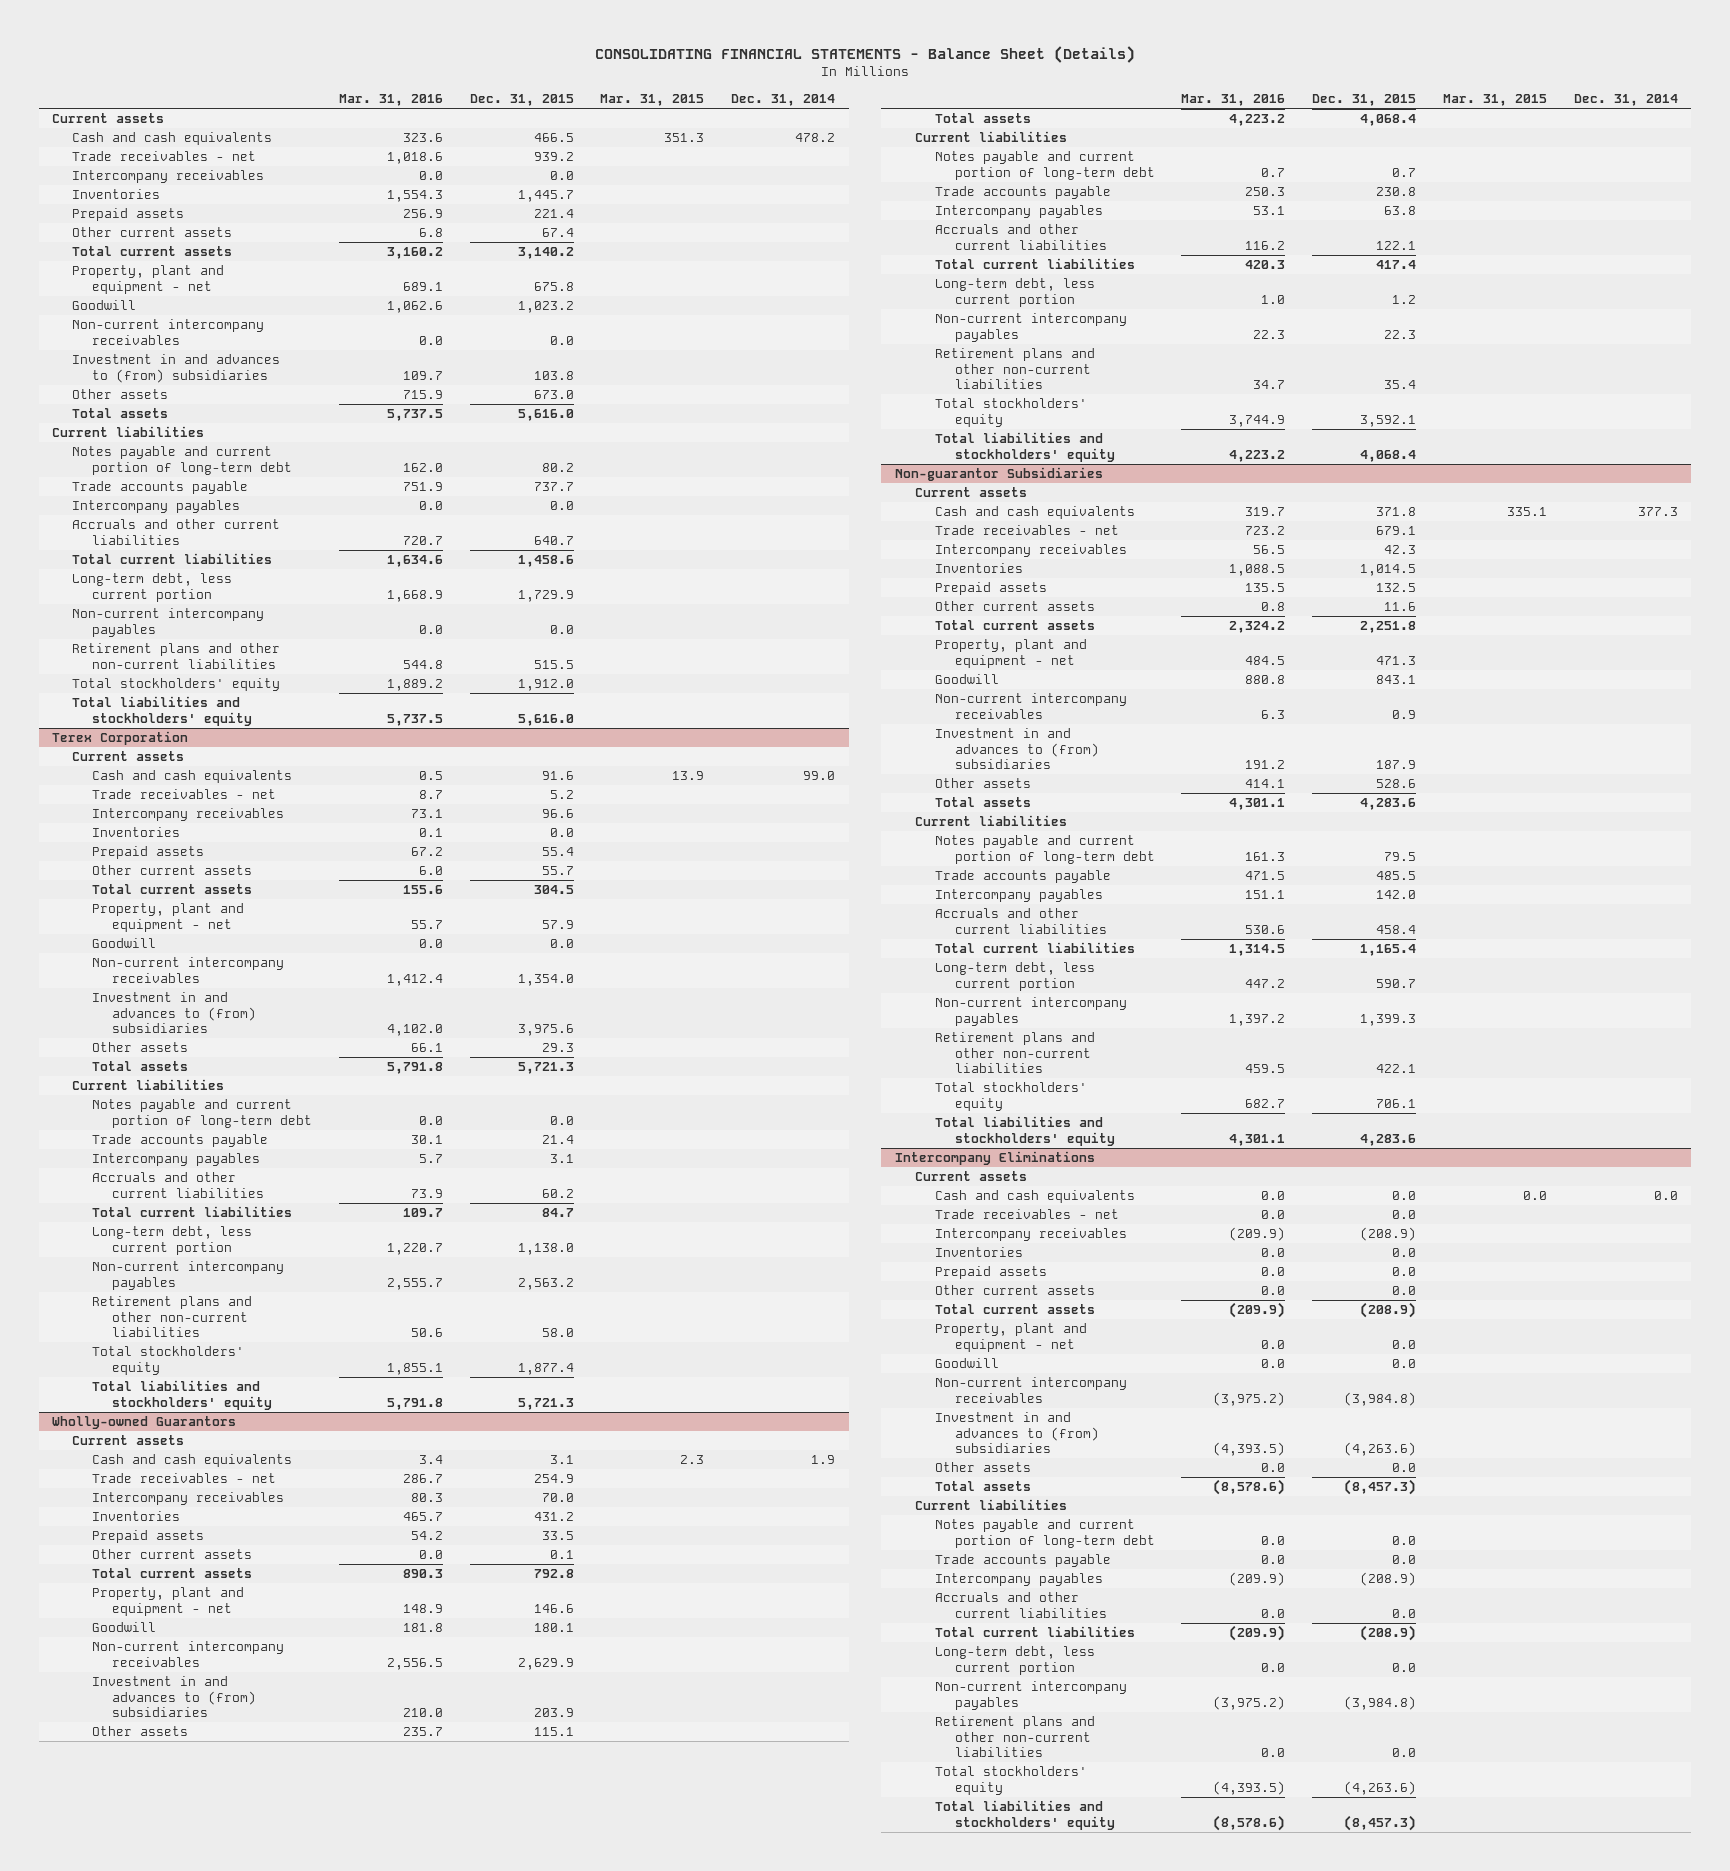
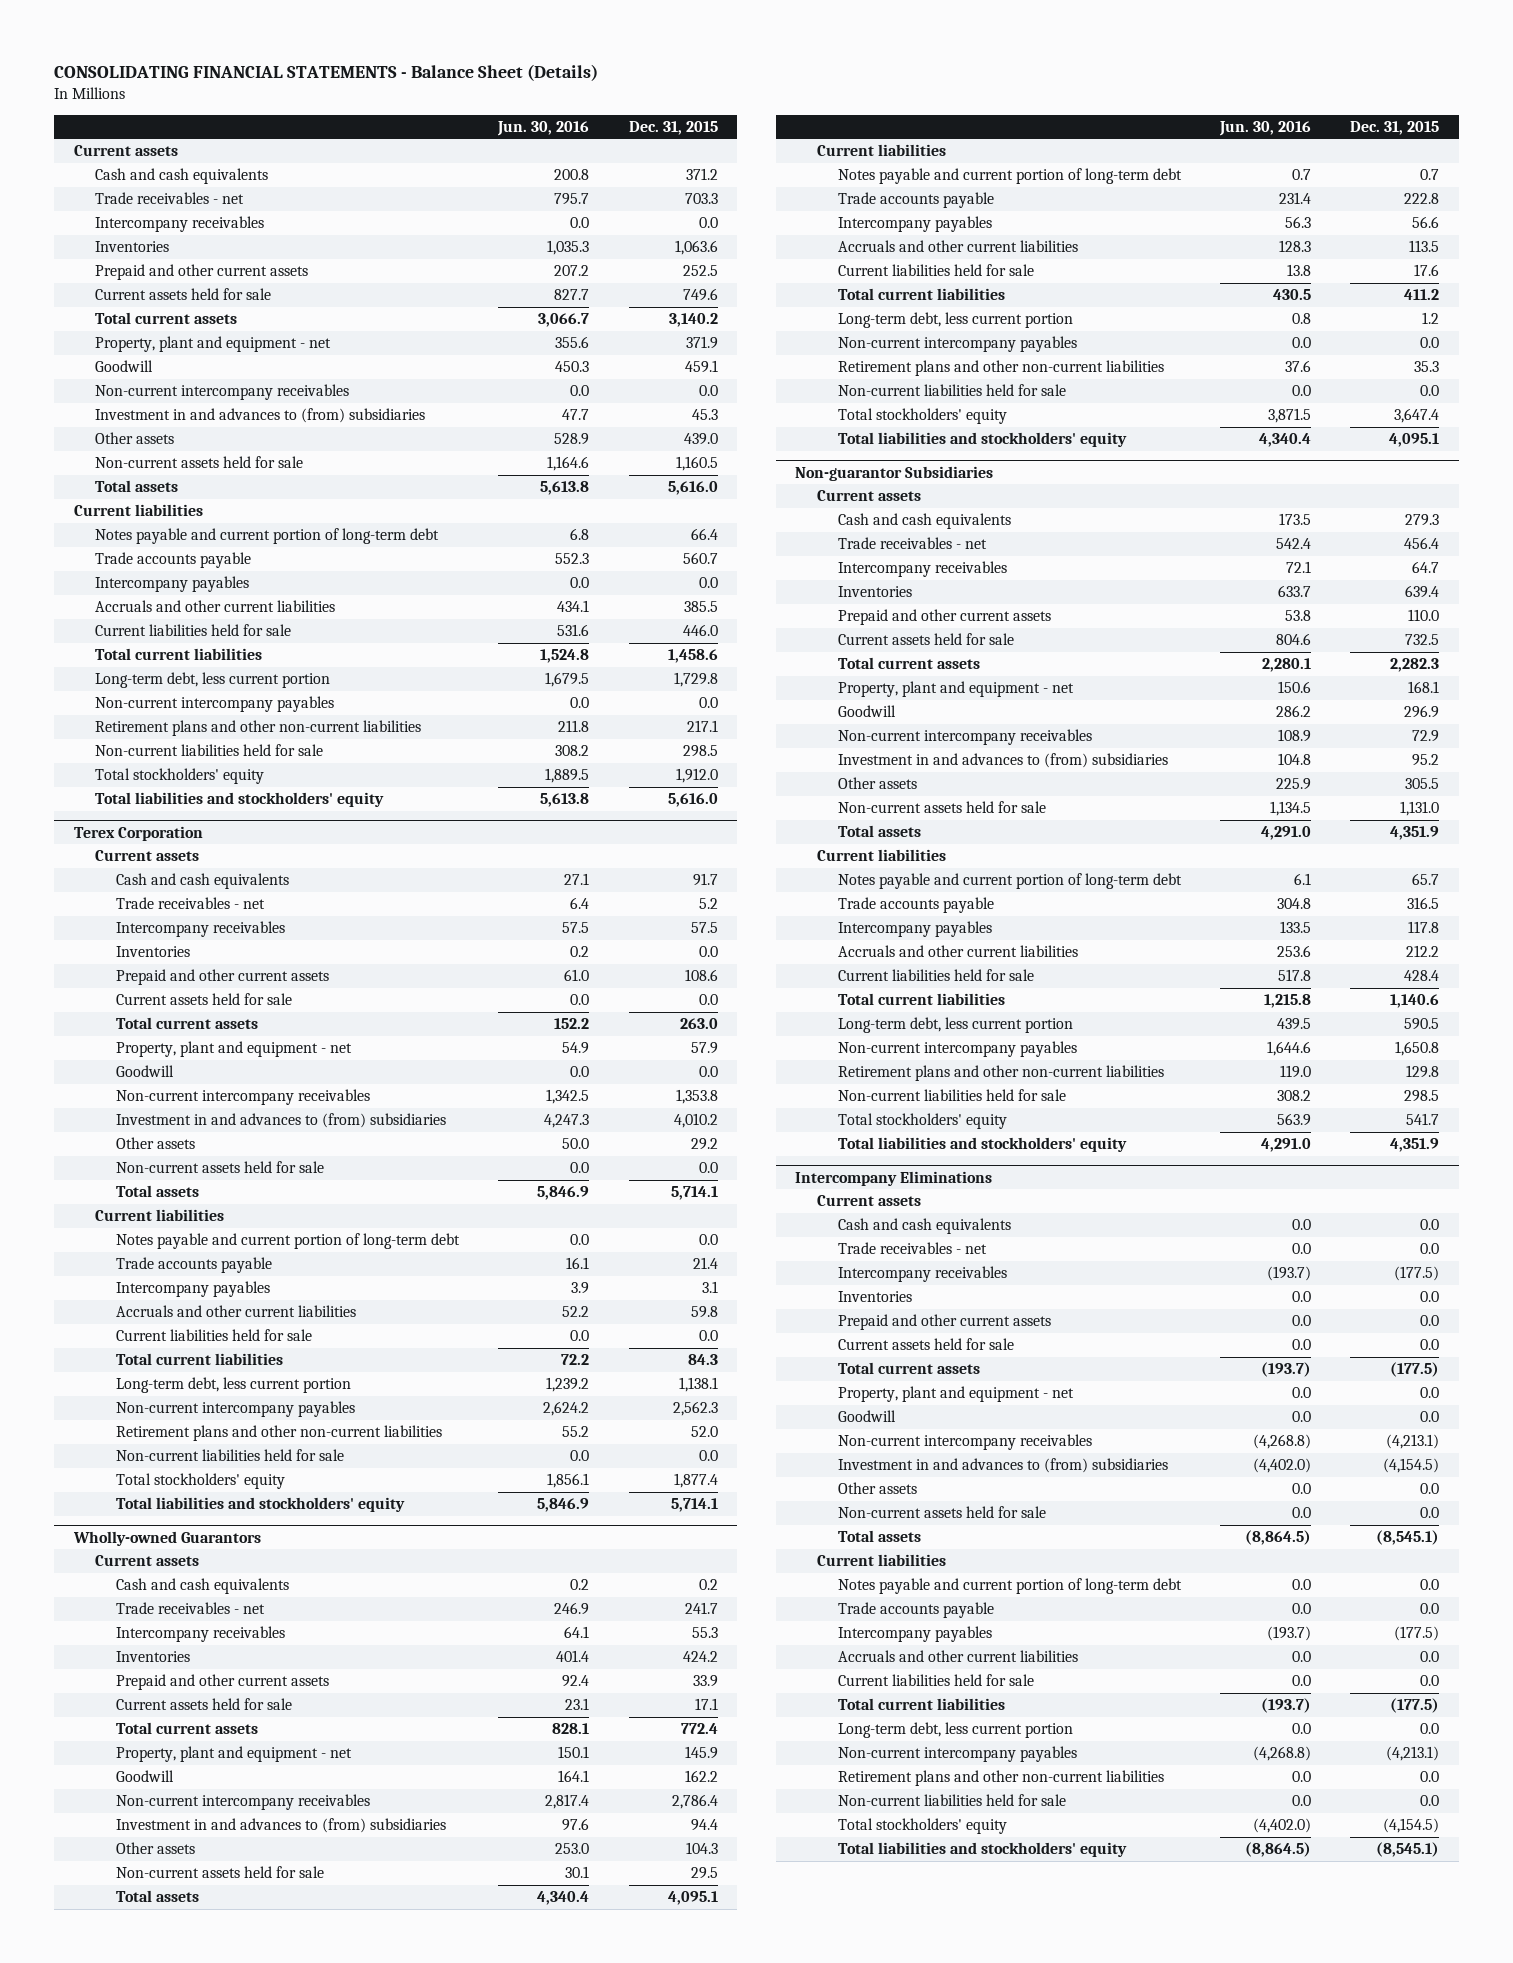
- | Mar. 31, 2016 | Dec. 31, 2015 | Mar. 31, 2015 | Dec. 31, 2014
+ | Jun. 30, 2016 | Dec. 31, 2015
- Cash and cash equivalents | 323.6 | 466.5 | 351.3 | 478.2
- Trade receivables - net | 1,018.6 | 939.2 | |
+ Cash and cash equivalents | 200.8 | 371.2
+ Trade receivables - net | 795.7 | 703.3
- Inventories | 1,554.3 | 1,445.7 | |
- Prepaid assets | 256.9 | 221.4 | |
- Other current assets | 6.8 | 67.4 | |
+ Inventories | 1,035.3 | 1,063.6
+ Prepaid and other current assets | 207.2 | 252.5
+ Current assets held for sale | 827.7 | 749.6
- Property, plant and equipment - net | 689.1 | 675.8 | |
- Goodwill | 1,062.6 | 1,023.2 | |
+ Property, plant and equipment - net | 355.6 | 371.9
+ Goodwill | 450.3 | 459.1
- Investment in and advances to (from) subsidiaries | 109.7 | 103.8 | |
- Other assets | 715.9 | 673.0 | |
+ Investment in and advances to (from) subsidiaries | 47.7 | 45.3
+ Other assets | 528.9 | 439.0
+ Non-current assets held for sale | 1,164.6 | 1,160.5
- Notes payable and current portion of long-term debt | 162.0 | 80.2 | |
- Trade accounts payable | 751.9 | 737.7 | |
+ Notes payable and current portion of long-term debt | 6.8 | 66.4
+ Trade accounts payable | 552.3 | 560.7
- Accruals and other current liabilities | 720.7 | 640.7 | |
+ Accruals and other current liabilities | 434.1 | 385.5
+ Current liabilities held for sale | 531.6 | 446.0
- Long-term debt, less current portion | 1,668.9 | 1,729.9 | |
+ Long-term debt, less current portion | 1,679.5 | 1,729.8
- Retirement plans and other non-current liabilities | 544.8 | 515.5 | |
+ Retirement plans and other non-current liabilities | 211.8 | 217.1
+ Non-current liabilities held for sale | 308.2 | 298.5
@ Terex Corporation
- Cash and cash equivalents | 0.5 | 91.6 | 13.9 | 99.0
+ Cash and cash equivalents | 27.1 | 91.7
- Intercompany receivables | 73.1 | 96.6 | |
+ Intercompany receivables | 57.5 | 57.5
- Prepaid assets | 67.2 | 55.4 | |
- Other current assets | 6.0 | 55.7 | |
- Total current assets | 155.6 | 304.5 | |
+ Prepaid and other current assets | 61.0 | 108.6
+ Current assets held for sale | 0.0 | 0.0
+ Total current assets | 152.2 | 263.0
- Non-current intercompany receivables | 1,412.4 | 1,354.0 | |
- Investment in and advances to (from) subsidiaries | 4,102.0 | 3,975.6 | |
- Other assets | 66.1 | 29.3 | |
- Total assets | 5,791.8 | 5,721.3 | |
+ Non-current intercompany receivables | 1,342.5 | 1,353.8
+ Investment in and advances to (from) subsidiaries | 4,247.3 | 4,010.2
+ Other assets | 50.0 | 29.2
+ Non-current assets held for sale | 0.0 | 0.0
+ Total assets | 5,846.9 | 5,714.1
- Accruals and other current liabilities | 73.9 | 60.2 | |
- Total current liabilities | 109.7 | 84.7 | |
- Long-term debt, less current portion | 1,220.7 | 1,138.0 | |
- Non-current intercompany payables | 2,555.7 | 2,563.2 | |
- Retirement plans and other non-current liabilities | 50.6 | 58.0 | |
+ Accruals and other current liabilities | 52.2 | 59.8
+ Current liabilities held for sale | 0.0 | 0.0
+ Total current liabilities | 72.2 | 84.3
+ Long-term debt, less current portion | 1,239.2 | 1,138.1
+ Non-current intercompany payables | 2,624.2 | 2,562.3
+ Retirement plans and other non-current liabilities | 55.2 | 52.0
+ Non-current liabilities held for sale | 0.0 | 0.0
- Total liabilities and stockholders' equity | 5,791.8 | 5,721.3 | |
+ Total liabilities and stockholders' equity | 5,846.9 | 5,714.1
@ Wholly-owned Guarantors
- Cash and cash equivalents | 3.4 | 3.1 | 2.3 | 1.9
- Trade receivables - net | 286.7 | 254.9 | |
- Intercompany receivables | 80.3 | 70.0 | |
- Inventories | 465.7 | 431.2 | |
- Prepaid assets | 54.2 | 33.5 | |
- Other current assets | 0.0 | 0.1 | |
- Total current assets | 890.3 | 792.8 | |
- Property, plant and equipment - net | 148.9 | 146.6 | |
- Goodwill | 181.8 | 180.1 | |
- Non-current intercompany receivables | 2,556.5 | 2,629.9 | |
- Investment in and advances to (from) subsidiaries | 210.0 | 203.9 | |
- Other assets | 235.7 | 115.1 | |
- Total assets | 4,223.2 | 4,068.4 | |
+ Cash and cash equivalents | 0.2 | 0.2
+ Trade receivables - net | 246.9 | 241.7
+ Intercompany receivables | 64.1 | 55.3
+ Inventories | 401.4 | 424.2
+ Prepaid and other current assets | 92.4 | 33.9
+ Current assets held for sale | 23.1 | 17.1
+ Total current assets | 828.1 | 772.4
+ Property, plant and equipment - net | 150.1 | 145.9
+ Goodwill | 164.1 | 162.2
+ Non-current intercompany receivables | 2,817.4 | 2,786.4
+ Investment in and advances to (from) subsidiaries | 97.6 | 94.4
+ Other assets | 253.0 | 104.3
+ Non-current assets held for sale | 30.1 | 29.5
+ Total assets | 4,340.4 | 4,095.1
- Trade accounts payable | 250.3 | 230.8 | |
- Intercompany payables | 53.1 | 63.8 | |
- Accruals and other current liabilities | 116.2 | 122.1 | |
- Total current liabilities | 420.3 | 417.4 | |
+ Trade accounts payable | 231.4 | 222.8
+ Intercompany payables | 56.3 | 56.6
+ Accruals and other current liabilities | 128.3 | 113.5
+ Current liabilities held for sale | 13.8 | 17.6
+ Total current liabilities | 430.5 | 411.2
- Non-current intercompany payables | 22.3 | 22.3 | |
- Retirement plans and other non-current liabilities | 34.7 | 35.4 | |
- Total stockholders' equity | 3,744.9 | 3,592.1 | |
- Total liabilities and stockholders' equity | 4,223.2 | 4,068.4 | |
+ Non-current intercompany payables | 0.0 | 0.0
+ Retirement plans and other non-current liabilities | 37.6 | 35.3
+ Non-current liabilities held for sale | 0.0 | 0.0
+ Total stockholders' equity | 3,871.5 | 3,647.4
+ Total liabilities and stockholders' equity | 4,340.4 | 4,095.1
@ Non-guarantor Subsidiaries
- Cash and cash equivalents | 319.7 | 371.8 | 335.1 | 377.3
- Trade receivables - net | 723.2 | 679.1 | |
- Intercompany receivables | 56.5 | 42.3 | |
- Inventories | 1,088.5 | 1,014.5 | |
- Prepaid assets | 135.5 | 132.5 | |
- Other current assets | 0.8 | 11.6 | |
- Total current assets | 2,324.2 | 2,251.8 | |
- Property, plant and equipment - net | 484.5 | 471.3 | |
- Goodwill | 880.8 | 843.1 | |
- Non-current intercompany receivables | 6.3 | 0.9 | |
- Investment in and advances to (from) subsidiaries | 191.2 | 187.9 | |
- Other assets | 414.1 | 528.6 | |
- Total assets | 4,301.1 | 4,283.6 | |
+ Cash and cash equivalents | 173.5 | 279.3
+ Trade receivables - net | 542.4 | 456.4
+ Intercompany receivables | 72.1 | 64.7
+ Inventories | 633.7 | 639.4
+ Prepaid and other current assets | 53.8 | 110.0
+ Current assets held for sale | 804.6 | 732.5
+ Total current assets | 2,280.1 | 2,282.3
+ Property, plant and equipment - net | 150.6 | 168.1
+ Goodwill | 286.2 | 296.9
+ Non-current intercompany receivables | 108.9 | 72.9
+ Investment in and advances to (from) subsidiaries | 104.8 | 95.2
+ Other assets | 225.9 | 305.5
+ Non-current assets held for sale | 1,134.5 | 1,131.0
+ Total assets | 4,291.0 | 4,351.9
- Notes payable and current portion of long-term debt | 161.3 | 79.5 | |
- Trade accounts payable | 471.5 | 485.5 | |
- Intercompany payables | 151.1 | 142.0 | |
- Accruals and other current liabilities | 530.6 | 458.4 | |
- Total current liabilities | 1,314.5 | 1,165.4 | |
- Long-term debt, less current portion | 447.2 | 590.7 | |
- Non-current intercompany payables | 1,397.2 | 1,399.3 | |
- Retirement plans and other non-current liabilities | 459.5 | 422.1 | |
- Total stockholders' equity | 682.7 | 706.1 | |
- Total liabilities and stockholders' equity | 4,301.1 | 4,283.6 | |
+ Notes payable and current portion of long-term debt | 6.1 | 65.7
+ Trade accounts payable | 304.8 | 316.5
+ Intercompany payables | 133.5 | 117.8
+ Accruals and other current liabilities | 253.6 | 212.2
+ Current liabilities held for sale | 517.8 | 428.4
+ Total current liabilities | 1,215.8 | 1,140.6
+ Long-term debt, less current portion | 439.5 | 590.5
+ Non-current intercompany payables | 1,644.6 | 1,650.8
+ Retirement plans and other non-current liabilities | 119.0 | 129.8
+ Non-current liabilities held for sale | 308.2 | 298.5
+ Total stockholders' equity | 563.9 | 541.7
+ Total liabilities and stockholders' equity | 4,291.0 | 4,351.9
@ Intercompany Eliminations
- Intercompany receivables | (209.9) | (208.9) | |
+ Intercompany receivables | (193.7) | (177.5)
- Prepaid assets | 0.0 | 0.0 | |
- Other current assets | 0.0 | 0.0 | |
- Total current assets | (209.9) | (208.9) | |
+ Prepaid and other current assets | 0.0 | 0.0
+ Current assets held for sale | 0.0 | 0.0
+ Total current assets | (193.7) | (177.5)
- Non-current intercompany receivables | (3,975.2) | (3,984.8) | |
- Investment in and advances to (from) subsidiaries | (4,393.5) | (4,263.6) | |
+ Non-current intercompany receivables | (4,268.8) | (4,213.1)
+ Investment in and advances to (from) subsidiaries | (4,402.0) | (4,154.5)
- Total assets | (8,578.6) | (8,457.3) | |
+ Non-current assets held for sale | 0.0 | 0.0
+ Total assets | (8,864.5) | (8,545.1)
- Intercompany payables | (209.9) | (208.9) | |
+ Intercompany payables | (193.7) | (177.5)
- Total current liabilities | (209.9) | (208.9) | |
+ Current liabilities held for sale | 0.0 | 0.0
+ Total current liabilities | (193.7) | (177.5)
- Non-current intercompany payables | (3,975.2) | (3,984.8) | |
+ Non-current intercompany payables | (4,268.8) | (4,213.1)
- Total stockholders' equity | (4,393.5) | (4,263.6) | |
- Total liabilities and stockholders' equity | (8,578.6) | (8,457.3) | |
+ Non-current liabilities held for sale | 0.0 | 0.0
+ Total stockholders' equity | (4,402.0) | (4,154.5)
+ Total liabilities and stockholders' equity | (8,864.5) | (8,545.1)

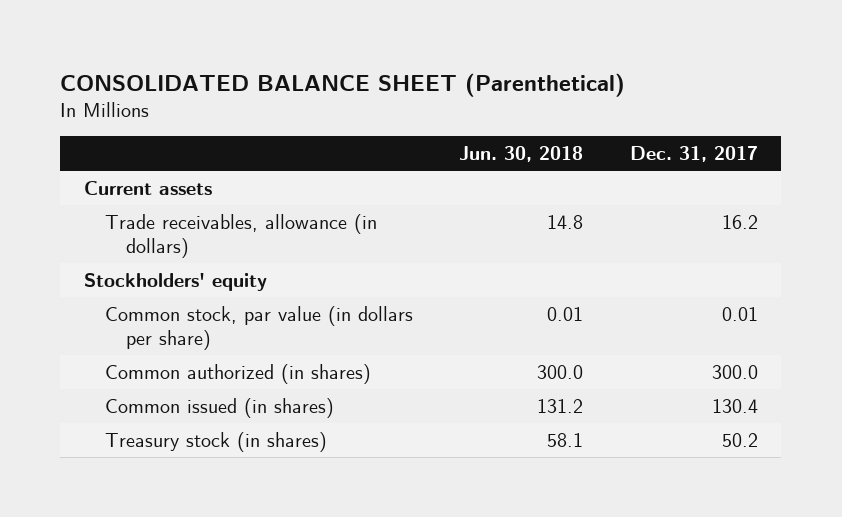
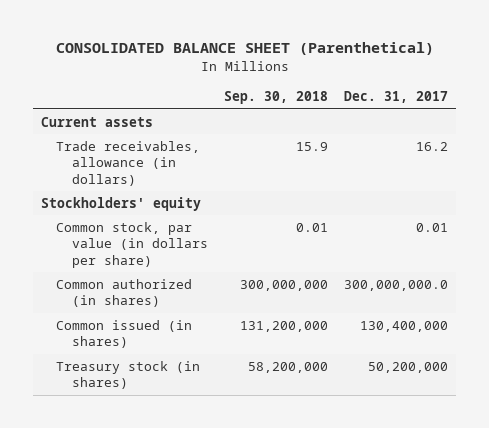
- | Jun. 30, 2018 | Dec. 31, 2017
+ | Sep. 30, 2018 | Dec. 31, 2017
- Common authorized (in shares) | 300.0 | 300.0
- Common issued (in shares) | 131.2 | 130.4
- Treasury stock (in shares) | 58.1 | 50.2
+ Common authorized (in shares) | 300,000,000 | 300,000,000.0
+ Common issued (in shares) | 131,200,000 | 130,400,000
+ Treasury stock (in shares) | 58,200,000 | 50,200,000

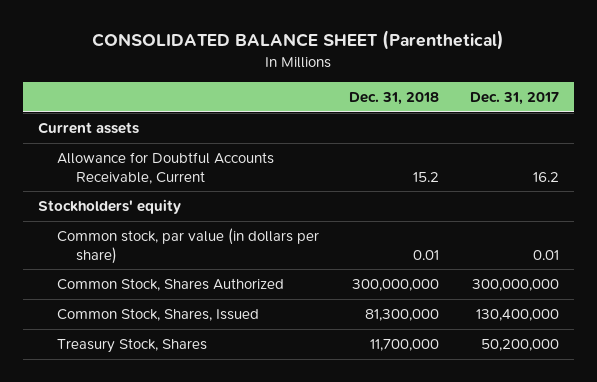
- | Sep. 30, 2018 | Dec. 31, 2017
+ | Dec. 31, 2018 | Dec. 31, 2017
- Trade receivables, allowance (in dollars) | 15.9 | 16.2
+ Allowance for Doubtful Accounts Receivable, Current | 15.2 | 16.2
- Common authorized (in shares) | 300,000,000 | 300,000,000.0
- Common issued (in shares) | 131,200,000 | 130,400,000
- Treasury stock (in shares) | 58,200,000 | 50,200,000
+ Common Stock, Shares Authorized | 300,000,000 | 300,000,000
+ Common Stock, Shares, Issued | 81,300,000 | 130,400,000
+ Treasury Stock, Shares | 11,700,000 | 50,200,000

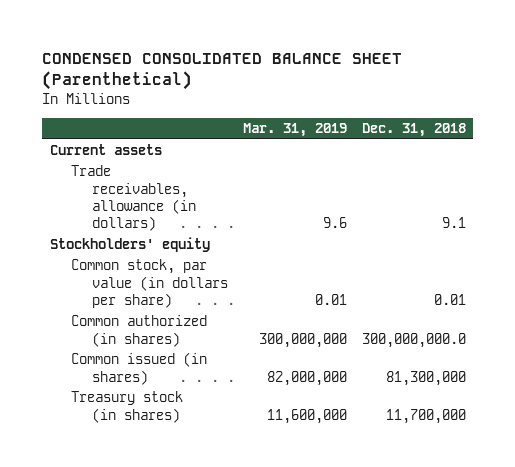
- CONSOLIDATED BALANCE SHEET (Parenthetical)
+ CONDENSED CONSOLIDATED BALANCE SHEET (Parenthetical)
- | Dec. 31, 2018 | Dec. 31, 2017
+ | Mar. 31, 2019 | Dec. 31, 2018
- Allowance for Doubtful Accounts Receivable, Current | 15.2 | 16.2
+ Trade receivables, allowance (in dollars) | 9.6 | 9.1
- Common Stock, Shares Authorized | 300,000,000 | 300,000,000
- Common Stock, Shares, Issued | 81,300,000 | 130,400,000
- Treasury Stock, Shares | 11,700,000 | 50,200,000
+ Common authorized (in shares) | 300,000,000 | 300,000,000.0
+ Common issued (in shares) | 82,000,000 | 81,300,000
+ Treasury stock (in shares) | 11,600,000 | 11,700,000

